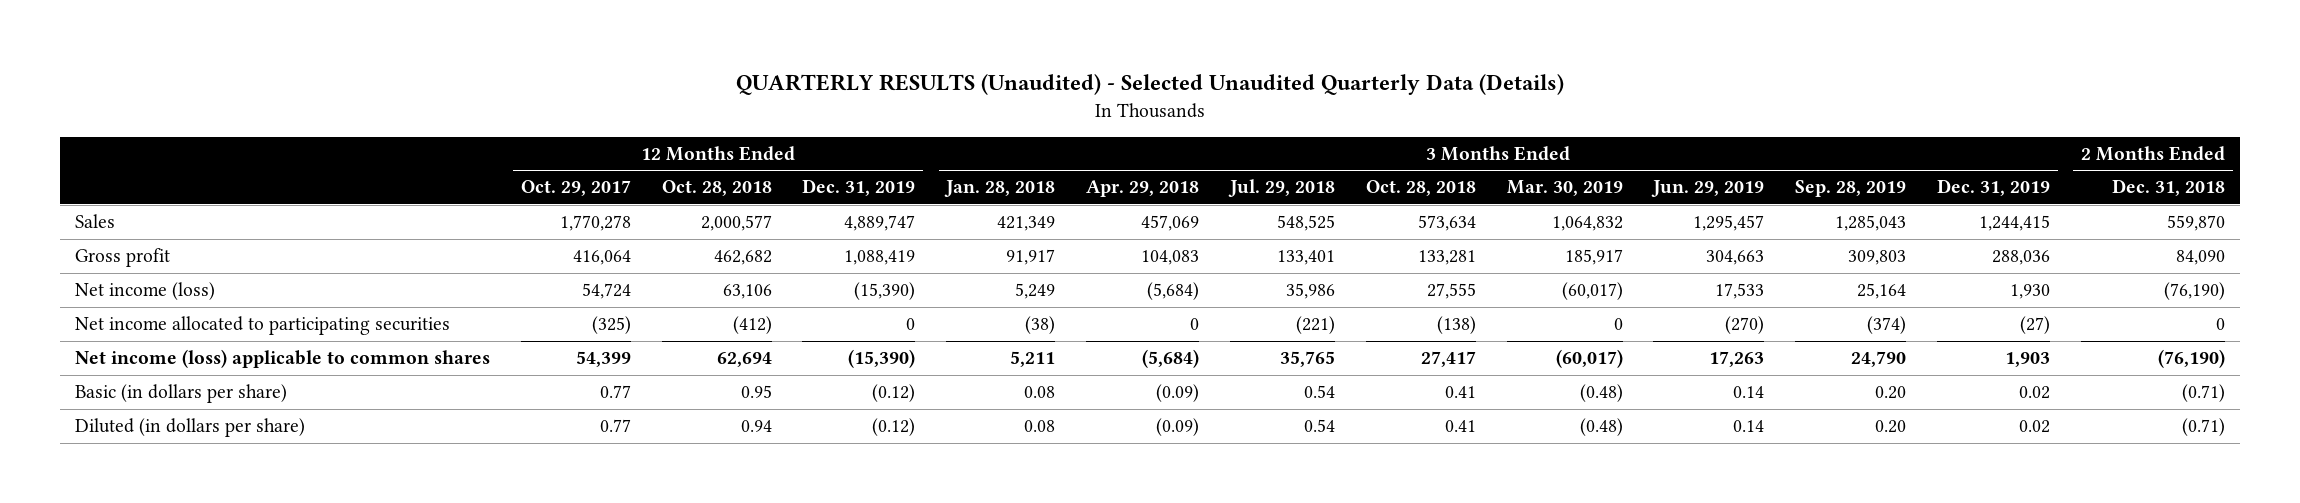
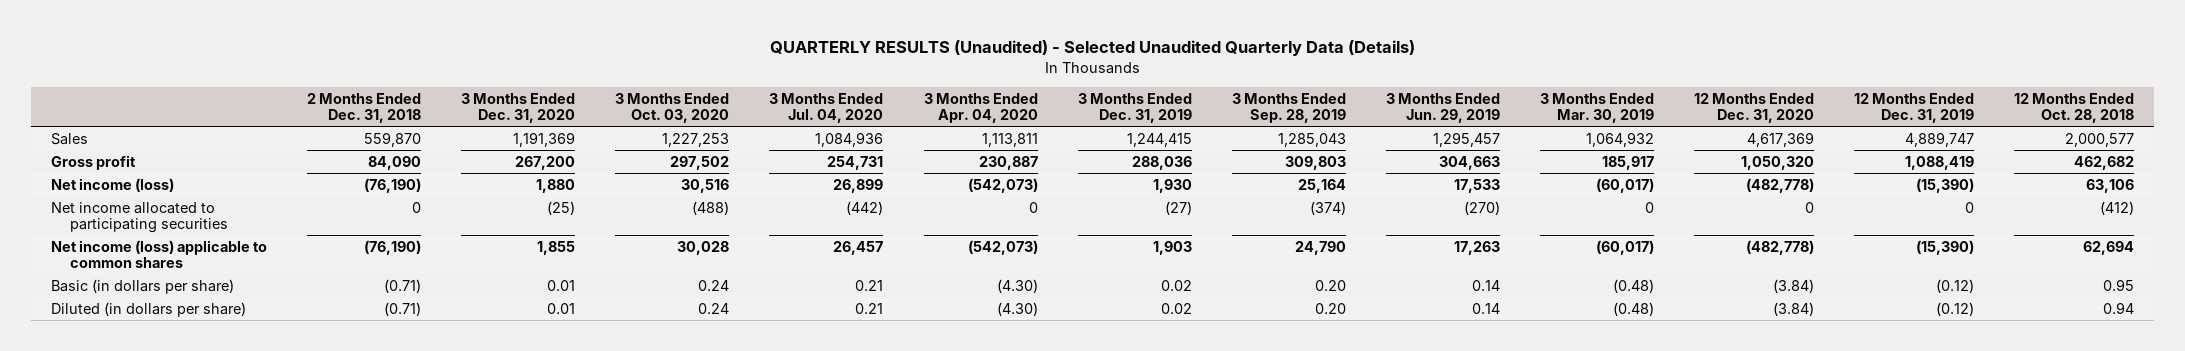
- | 12 Months Ended Oct. 29, 2017 | 12 Months Ended Oct. 28, 2018 | 12 Months Ended Dec. 31, 2019 | 3 Months Ended Jan. 28, 2018 | 3 Months Ended Apr. 29, 2018 | 3 Months Ended Jul. 29, 2018 | 3 Months Ended Oct. 28, 2018 | 3 Months Ended Mar. 30, 2019 | 3 Months Ended Jun. 29, 2019 | 3 Months Ended Sep. 28, 2019 | 3 Months Ended Dec. 31, 2019 | 2 Months Ended Dec. 31, 2018
+ | 2 Months Ended Dec. 31, 2018 | 3 Months Ended Dec. 31, 2020 | 3 Months Ended Oct. 03, 2020 | 3 Months Ended Jul. 04, 2020 | 3 Months Ended Apr. 04, 2020 | 3 Months Ended Dec. 31, 2019 | 3 Months Ended Sep. 28, 2019 | 3 Months Ended Jun. 29, 2019 | 3 Months Ended Mar. 30, 2019 | 12 Months Ended Dec. 31, 2020 | 12 Months Ended Dec. 31, 2019 | 12 Months Ended Oct. 28, 2018
- Sales | 1,770,278 | 2,000,577 | 4,889,747 | 421,349 | 457,069 | 548,525 | 573,634 | 1,064,832 | 1,295,457 | 1,285,043 | 1,244,415 | 559,870
+ Sales | 559,870 | 1,191,369 | 1,227,253 | 1,084,936 | 1,113,811 | 1,244,415 | 1,285,043 | 1,295,457 | 1,064,932 | 4,617,369 | 4,889,747 | 2,000,577

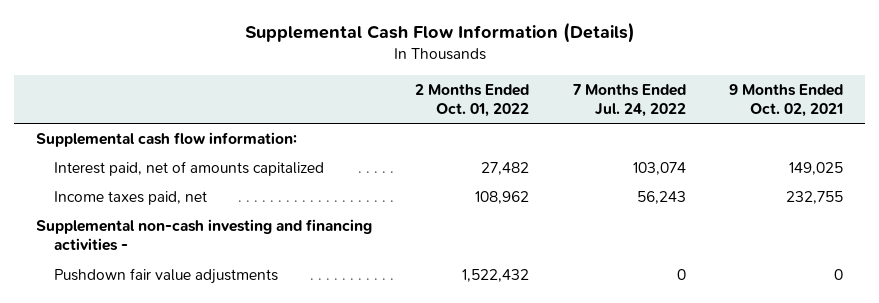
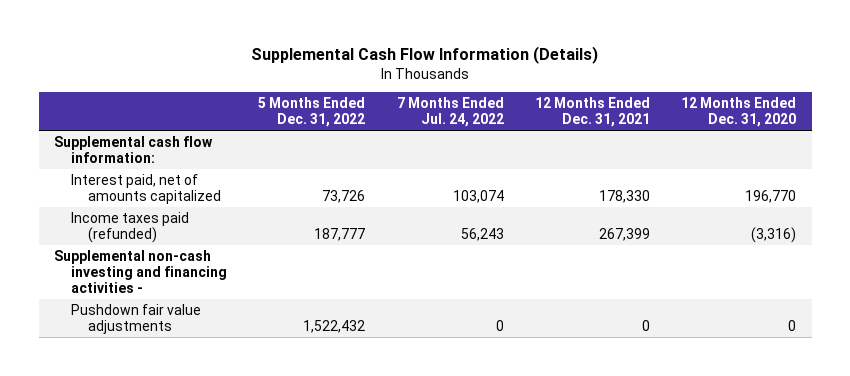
- | 2 Months Ended Oct. 01, 2022 | 7 Months Ended Jul. 24, 2022 | 9 Months Ended Oct. 02, 2021
+ | 5 Months Ended Dec. 31, 2022 | 7 Months Ended Jul. 24, 2022 | 12 Months Ended Dec. 31, 2021 | 12 Months Ended Dec. 31, 2020
- Income taxes paid, net | 108,962 | 56,243 | 232,755
+ Income taxes paid (refunded) | 187,777 | 56,243 | 267,399 | (3,316)

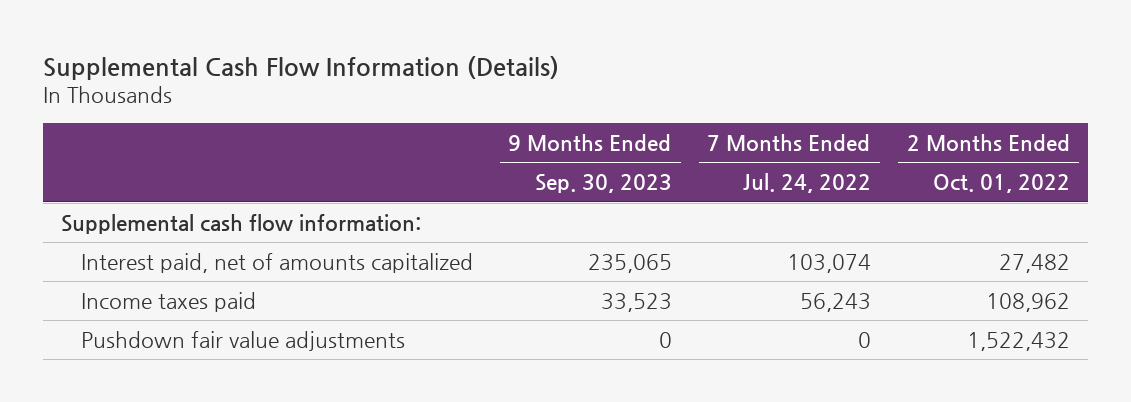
- | 5 Months Ended Dec. 31, 2022 | 7 Months Ended Jul. 24, 2022 | 12 Months Ended Dec. 31, 2021 | 12 Months Ended Dec. 31, 2020
+ | 9 Months Ended Sep. 30, 2023 | 7 Months Ended Jul. 24, 2022 | 2 Months Ended Oct. 01, 2022
- Income taxes paid (refunded) | 187,777 | 56,243 | 267,399 | (3,316)
- Supplemental non-cash investing and financing activities -
+ Income taxes paid | 33,523 | 56,243 | 108,962

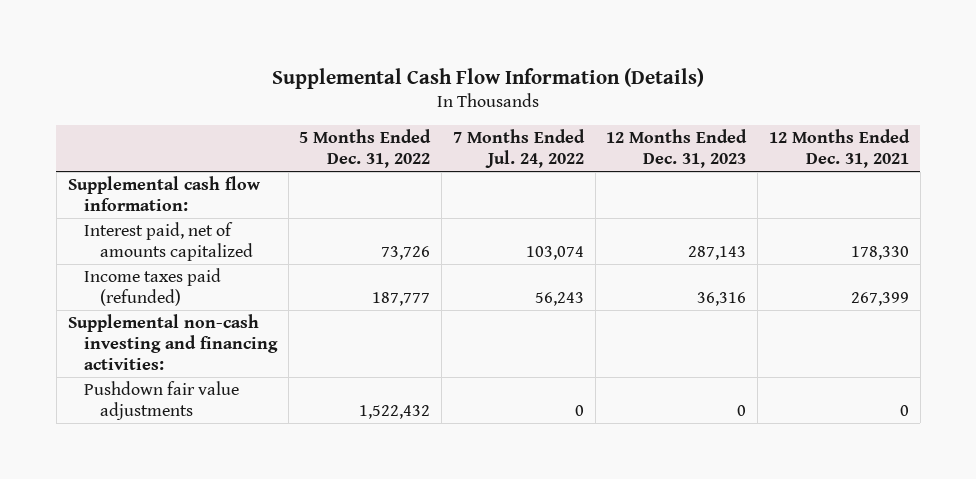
- | 9 Months Ended Sep. 30, 2023 | 7 Months Ended Jul. 24, 2022 | 2 Months Ended Oct. 01, 2022
+ | 5 Months Ended Dec. 31, 2022 | 7 Months Ended Jul. 24, 2022 | 12 Months Ended Dec. 31, 2023 | 12 Months Ended Dec. 31, 2021
- Income taxes paid | 33,523 | 56,243 | 108,962
+ Income taxes paid (refunded) | 187,777 | 56,243 | 36,316 | 267,399
+ Supplemental non-cash investing and financing activities:

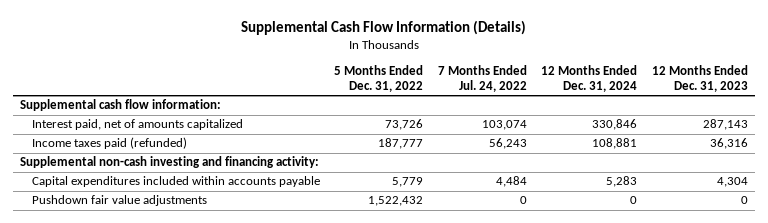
- | 5 Months Ended Dec. 31, 2022 | 7 Months Ended Jul. 24, 2022 | 12 Months Ended Dec. 31, 2023 | 12 Months Ended Dec. 31, 2021
+ | 5 Months Ended Dec. 31, 2022 | 7 Months Ended Jul. 24, 2022 | 12 Months Ended Dec. 31, 2024 | 12 Months Ended Dec. 31, 2023
- Supplemental non-cash investing and financing activities:
+ Supplemental non-cash investing and financing activity:
+ Capital expenditures included within accounts payable | 5,779 | 4,484 | 5,283 | 4,304

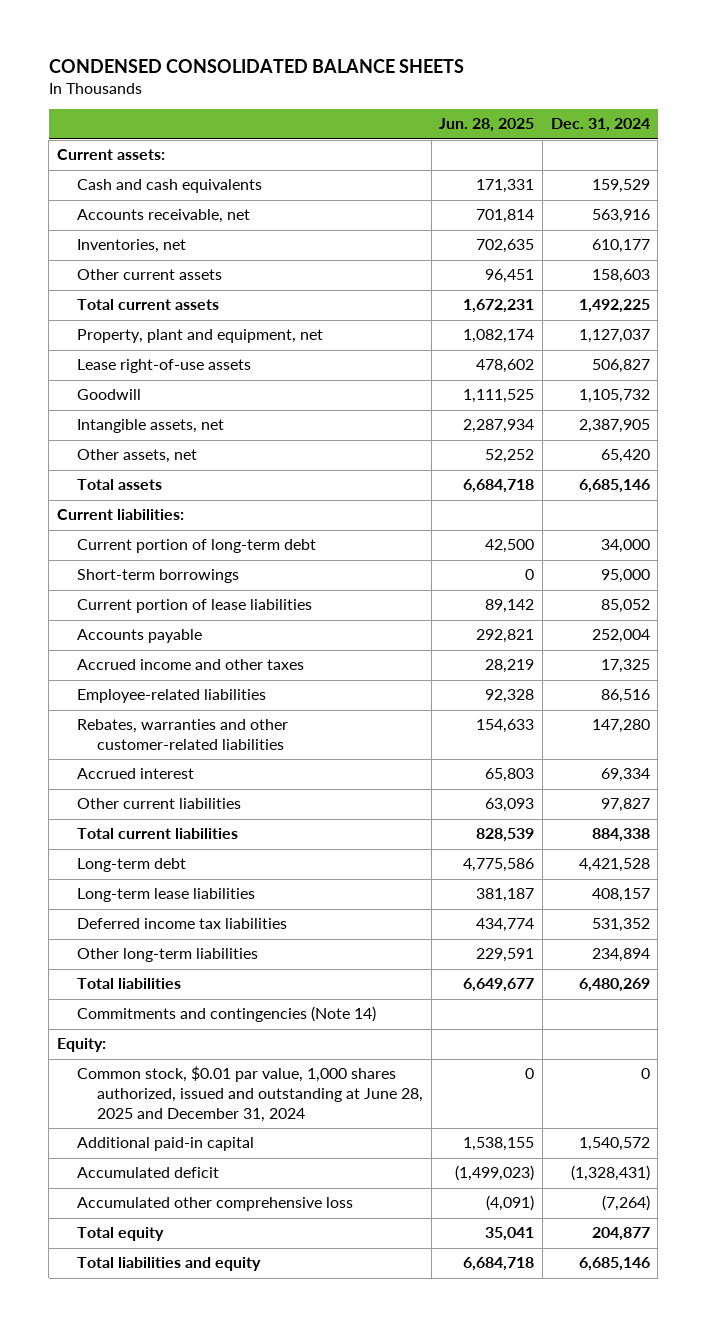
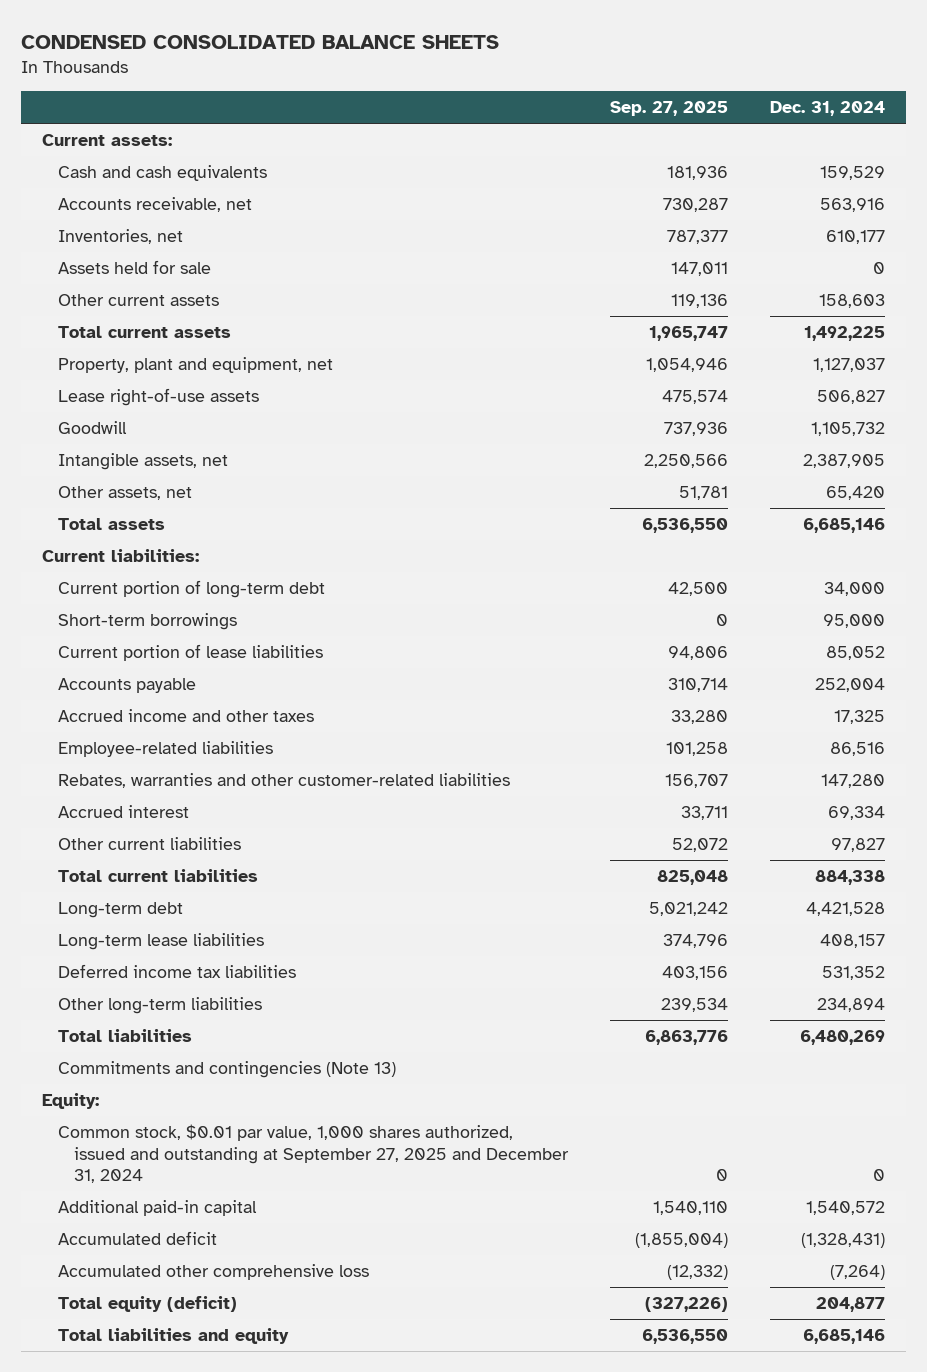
- | Jun. 28, 2025 | Dec. 31, 2024
+ | Sep. 27, 2025 | Dec. 31, 2024
+ Assets held for sale | 147,011 | 0
- Commitments and contingencies (Note 14)
+ Commitments and contingencies (Note 13)
- Common stock, $0.01 par value, 1,000 shares authorized, issued and outstanding at June 28, 2025 and December 31, 2024 | 0 | 0
+ Common stock, $0.01 par value, 1,000 shares authorized, issued and outstanding at September 27, 2025 and December 31, 2024 | 0 | 0
- Total equity | 35,041 | 204,877
+ Total equity (deficit) | (327,226) | 204,877

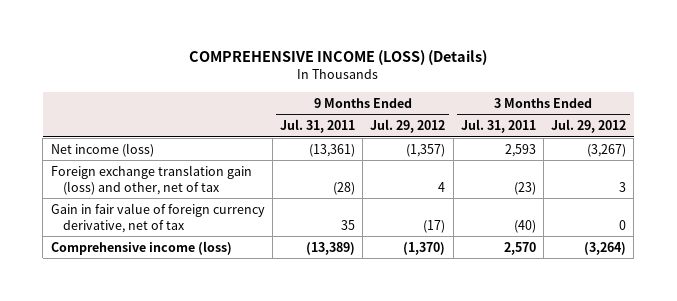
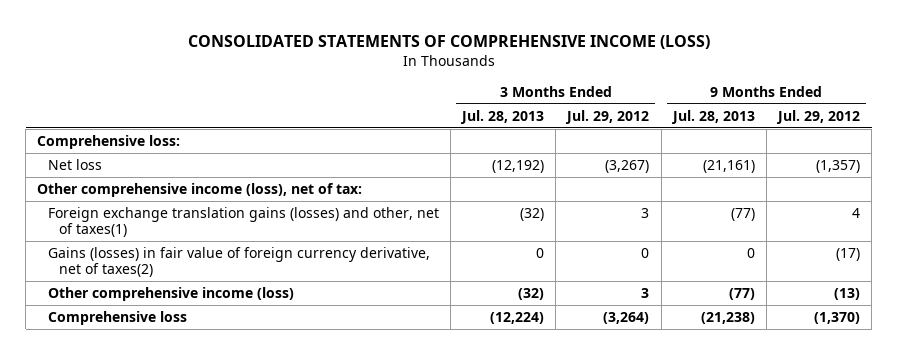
- COMPREHENSIVE INCOME (LOSS) (Details)
+ CONSOLIDATED STATEMENTS OF COMPREHENSIVE INCOME (LOSS)
- | 9 Months Ended Jul. 31, 2011 | 9 Months Ended Jul. 29, 2012 | 3 Months Ended Jul. 31, 2011 | 3 Months Ended Jul. 29, 2012
+ | 3 Months Ended Jul. 28, 2013 | 3 Months Ended Jul. 29, 2012 | 9 Months Ended Jul. 28, 2013 | 9 Months Ended Jul. 29, 2012
- Net income (loss) | (13,361) | (1,357) | 2,593 | (3,267)
- Foreign exchange translation gain (loss) and other, net of tax | (28) | 4 | (23) | 3
- Gain in fair value of foreign currency derivative, net of tax | 35 | (17) | (40) | 0
- Comprehensive income (loss) | (13,389) | (1,370) | 2,570 | (3,264)
+ Comprehensive loss:
+ Net loss | (12,192) | (3,267) | (21,161) | (1,357)
+ Other comprehensive income (loss), net of tax:
+ Foreign exchange translation gains (losses) and other, net of taxes(1) | (32) | 3 | (77) | 4
+ Gains (losses) in fair value of foreign currency derivative, net of taxes(2) | 0 | 0 | 0 | (17)
+ Other comprehensive income (loss) | (32) | 3 | (77) | (13)
+ Comprehensive loss | (12,224) | (3,264) | (21,238) | (1,370)

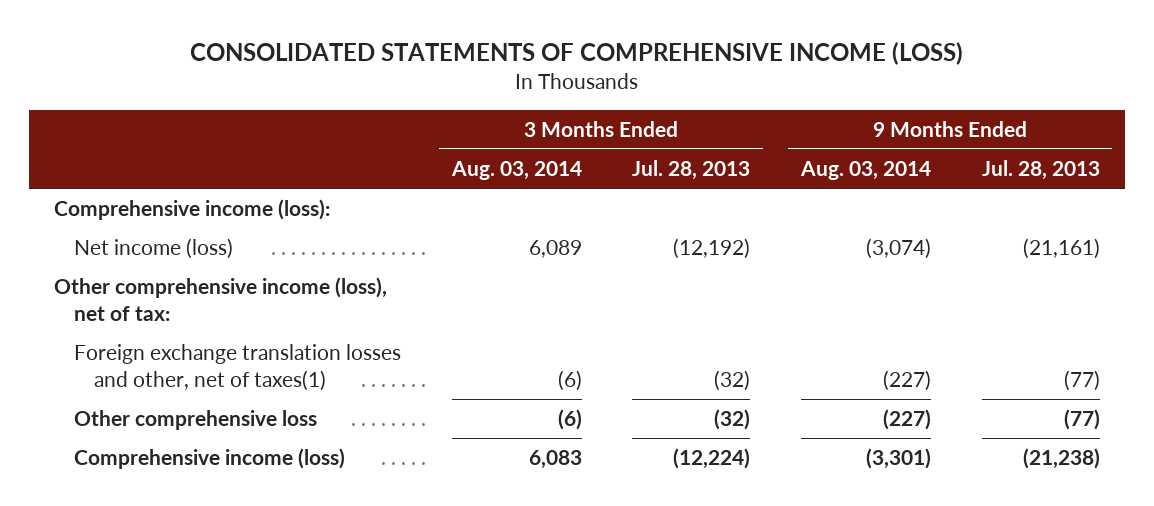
- | 3 Months Ended Jul. 28, 2013 | 3 Months Ended Jul. 29, 2012 | 9 Months Ended Jul. 28, 2013 | 9 Months Ended Jul. 29, 2012
+ | 3 Months Ended Aug. 03, 2014 | 3 Months Ended Jul. 28, 2013 | 9 Months Ended Aug. 03, 2014 | 9 Months Ended Jul. 28, 2013
- Comprehensive loss:
- Net loss | (12,192) | (3,267) | (21,161) | (1,357)
+ Comprehensive income (loss):
+ Net income (loss) | 6,089 | (12,192) | (3,074) | (21,161)
- Foreign exchange translation gains (losses) and other, net of taxes(1) | (32) | 3 | (77) | 4
- Gains (losses) in fair value of foreign currency derivative, net of taxes(2) | 0 | 0 | 0 | (17)
- Other comprehensive income (loss) | (32) | 3 | (77) | (13)
- Comprehensive loss | (12,224) | (3,264) | (21,238) | (1,370)
+ Foreign exchange translation losses and other, net of taxes(1) | (6) | (32) | (227) | (77)
+ Other comprehensive loss | (6) | (32) | (227) | (77)
+ Comprehensive income (loss) | 6,083 | (12,224) | (3,301) | (21,238)

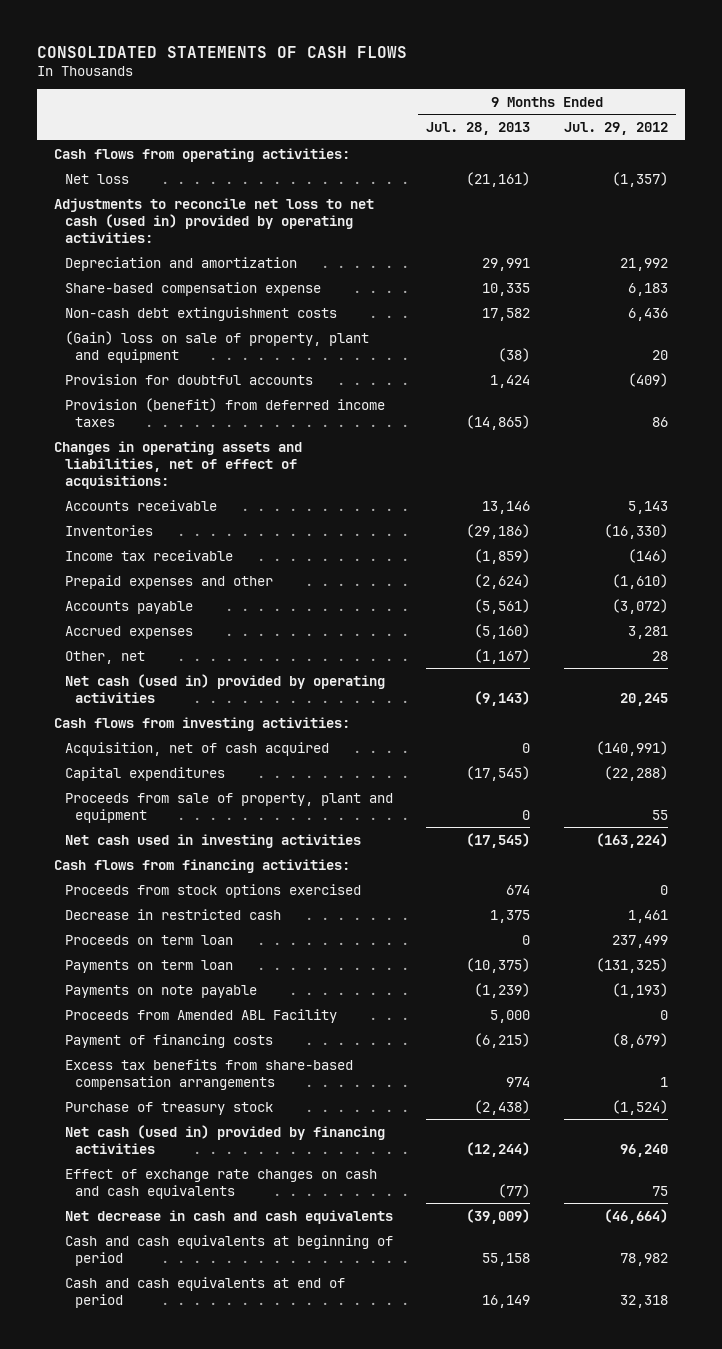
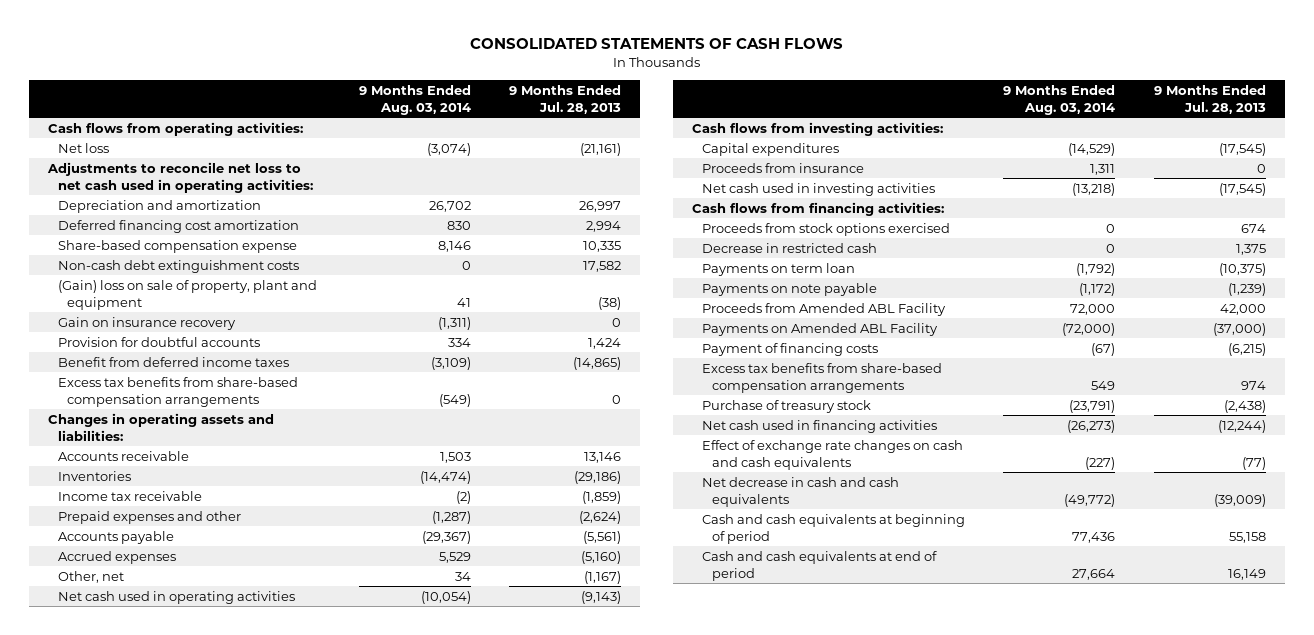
- | 9 Months Ended Jul. 28, 2013 | 9 Months Ended Jul. 29, 2012
+ | 9 Months Ended Aug. 03, 2014 | 9 Months Ended Jul. 28, 2013
- Adjustments to reconcile net loss to net cash (used in) provided by operating activities:
- Depreciation and amortization | 29,991 | 21,992
+ Adjustments to reconcile net loss to net cash used in operating activities:
+ Depreciation and amortization | 26,702 | 26,997
+ Deferred financing cost amortization | 830 | 2,994
+ Gain on insurance recovery | (1,311) | 0
- Provision (benefit) from deferred income taxes | (14,865) | 86
- Changes in operating assets and liabilities, net of effect of acquisitions:
+ Benefit from deferred income taxes | (3,109) | (14,865)
+ Excess tax benefits from share-based compensation arrangements | (549) | 0
+ Changes in operating assets and liabilities:
- Net cash (used in) provided by operating activities | (9,143) | 20,245
+ Net cash used in operating activities | (10,054) | (9,143)
- Acquisition, net of cash acquired | 0 | (140,991)
- Proceeds from sale of property, plant and equipment | 0 | 55
+ Proceeds from insurance | 1,311 | 0
- Proceeds on term loan | 0 | 237,499
- Proceeds from Amended ABL Facility | 5,000 | 0
+ Proceeds from Amended ABL Facility | 72,000 | 42,000
+ Payments on Amended ABL Facility | (72,000) | (37,000)
- Net cash (used in) provided by financing activities | (12,244) | 96,240
+ Net cash used in financing activities | (26,273) | (12,244)

